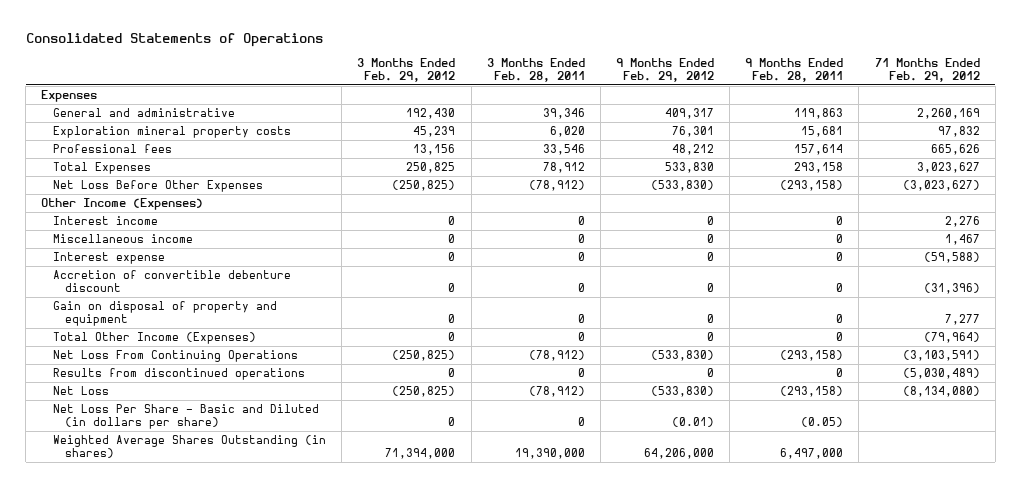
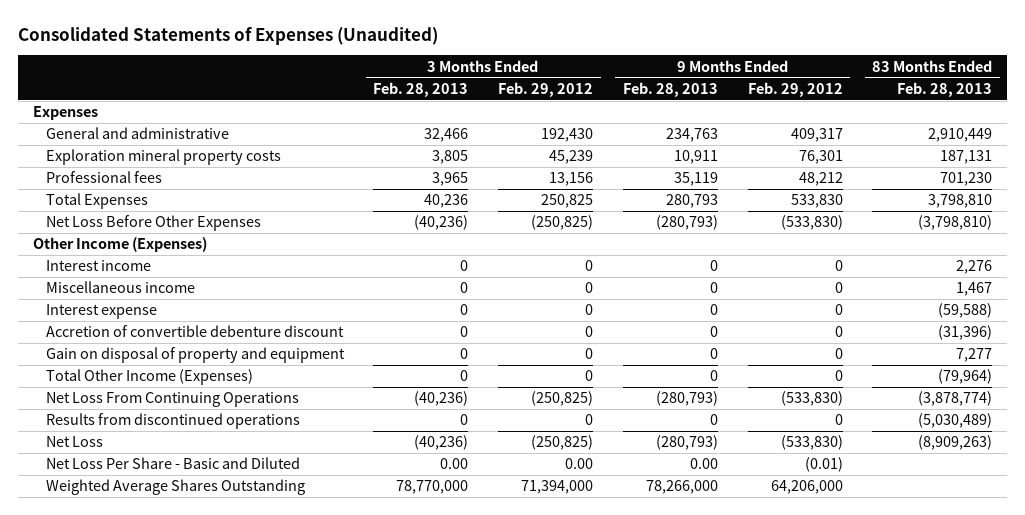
- Consolidated Statements of Operations
+ Consolidated Statements of Expenses (Unaudited)
- | 3 Months Ended Feb. 29, 2012 | 3 Months Ended Feb. 28, 2011 | 9 Months Ended Feb. 29, 2012 | 9 Months Ended Feb. 28, 2011 | 71 Months Ended Feb. 29, 2012
+ | 3 Months Ended Feb. 28, 2013 | 3 Months Ended Feb. 29, 2012 | 9 Months Ended Feb. 28, 2013 | 9 Months Ended Feb. 29, 2012 | 83 Months Ended Feb. 28, 2013
- Net Loss Per Share - Basic and Diluted (in dollars per share) | 0 | 0 | (0.01) | (0.05) |
- Weighted Average Shares Outstanding (in shares) | 71,394,000 | 19,390,000 | 64,206,000 | 6,497,000 |
+ Net Loss Per Share - Basic and Diluted | 0.00 | 0.00 | 0.00 | (0.01) |
+ Weighted Average Shares Outstanding | 78,770,000 | 71,394,000 | 78,266,000 | 64,206,000 |

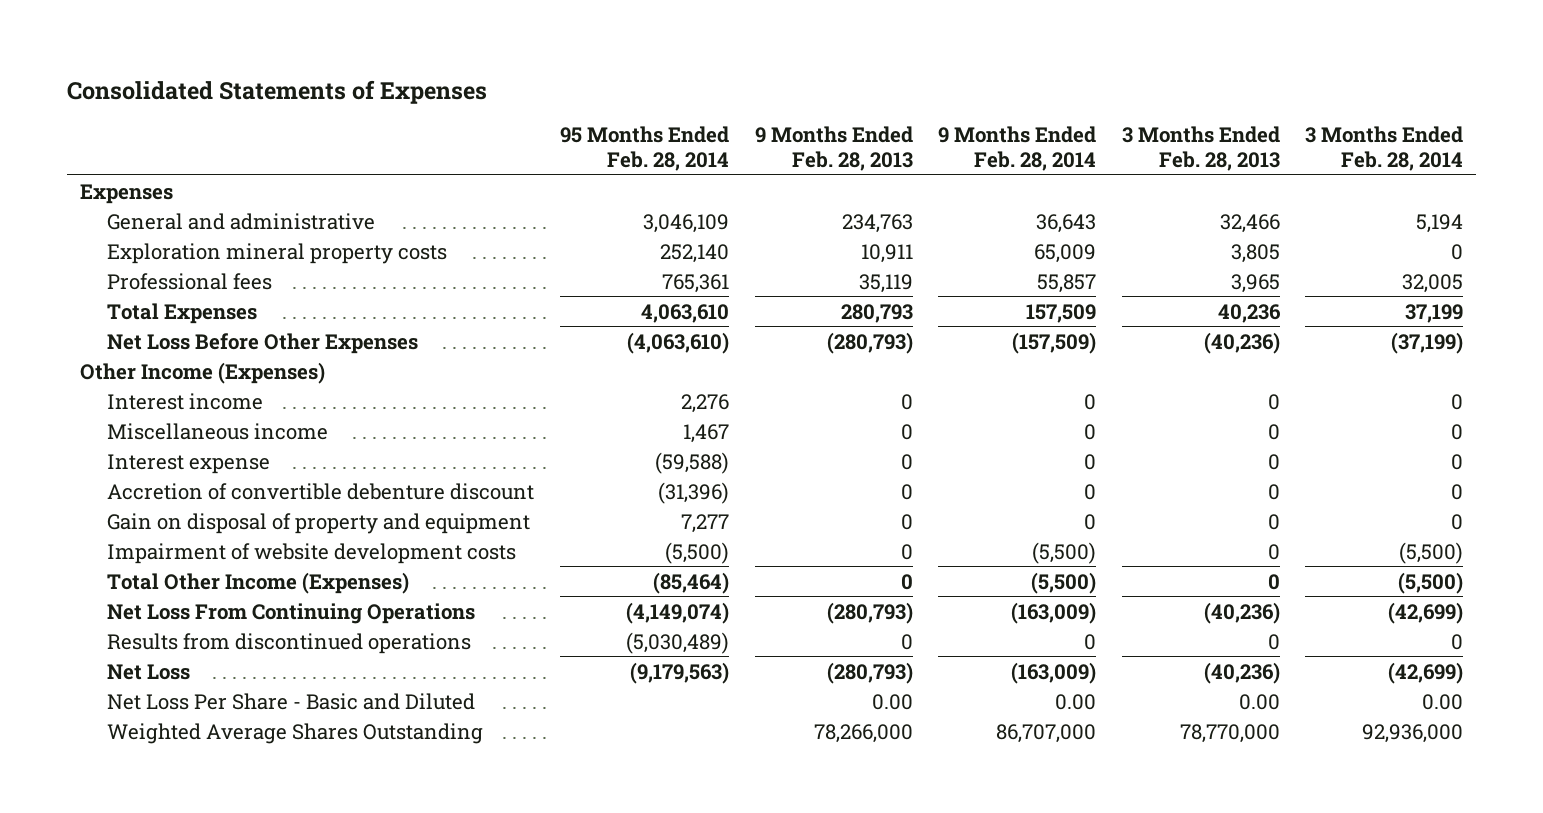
- Consolidated Statements of Expenses (Unaudited)
+ Consolidated Statements of Expenses
- | 3 Months Ended Feb. 28, 2013 | 3 Months Ended Feb. 29, 2012 | 9 Months Ended Feb. 28, 2013 | 9 Months Ended Feb. 29, 2012 | 83 Months Ended Feb. 28, 2013
+ | 95 Months Ended Feb. 28, 2014 | 9 Months Ended Feb. 28, 2013 | 9 Months Ended Feb. 28, 2014 | 3 Months Ended Feb. 28, 2013 | 3 Months Ended Feb. 28, 2014
+ Impairment of website development costs | (5,500) | 0 | (5,500) | 0 | (5,500)

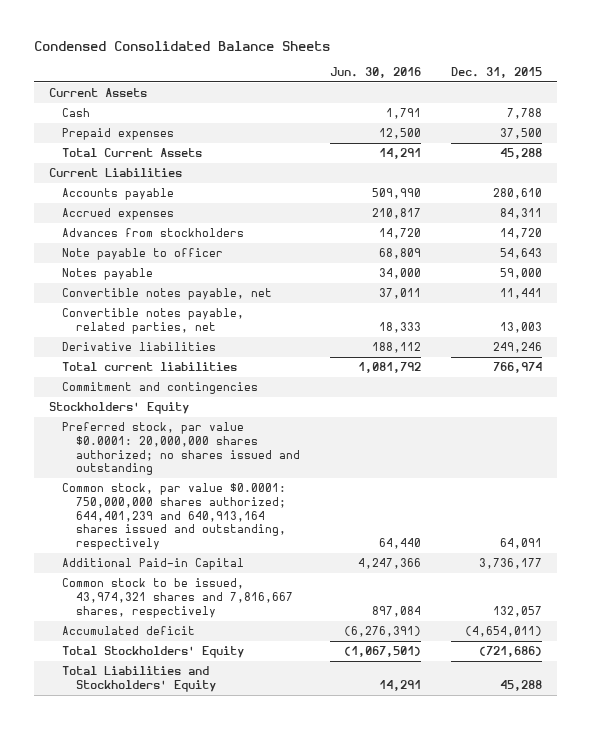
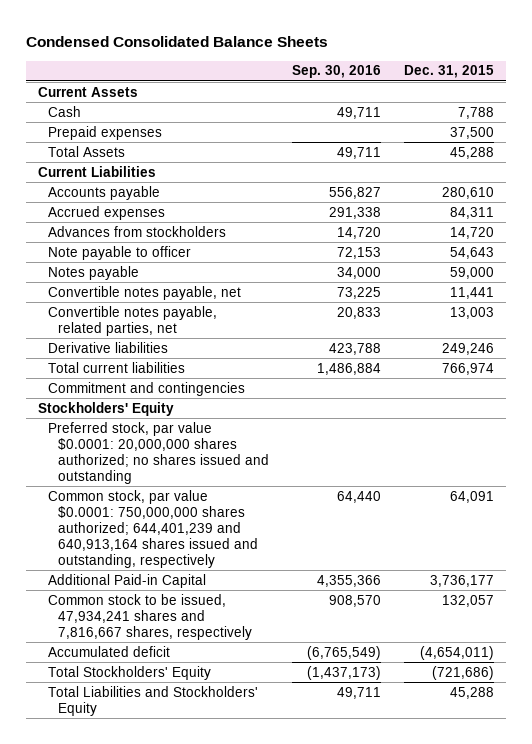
- | Jun. 30, 2016 | Dec. 31, 2015
+ | Sep. 30, 2016 | Dec. 31, 2015
- Total Current Assets | 14,291 | 45,288
+ Total Assets | 49,711 | 45,288
- Common stock to be issued, 43,974,321 shares and 7,816,667 shares, respectively | 897,084 | 132,057
+ Common stock to be issued, 47,934,241 shares and 7,816,667 shares, respectively | 908,570 | 132,057

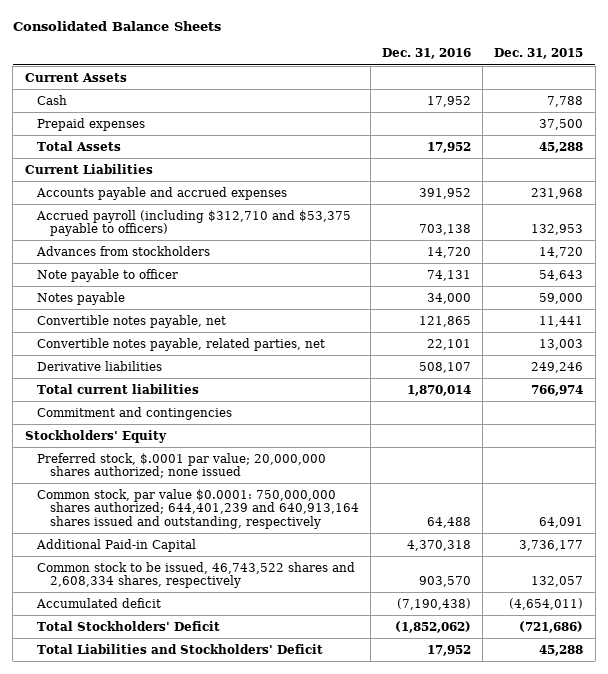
- Condensed Consolidated Balance Sheets
+ Consolidated Balance Sheets
- | Sep. 30, 2016 | Dec. 31, 2015
+ | Dec. 31, 2016 | Dec. 31, 2015
- Accounts payable | 556,827 | 280,610
- Accrued expenses | 291,338 | 84,311
+ Accounts payable and accrued expenses | 391,952 | 231,968
+ Accrued payroll (including $312,710 and $53,375 payable to officers) | 703,138 | 132,953
- Preferred stock, par value $0.0001: 20,000,000 shares authorized; no shares issued and outstanding
+ Preferred stock, $.0001 par value; 20,000,000 shares authorized; none issued
- Common stock to be issued, 47,934,241 shares and 7,816,667 shares, respectively | 908,570 | 132,057
+ Common stock to be issued, 46,743,522 shares and 2,608,334 shares, respectively | 903,570 | 132,057
- Total Stockholders' Equity | (1,437,173) | (721,686)
- Total Liabilities and Stockholders' Equity | 49,711 | 45,288
+ Total Stockholders' Deficit | (1,852,062) | (721,686)
+ Total Liabilities and Stockholders' Deficit | 17,952 | 45,288

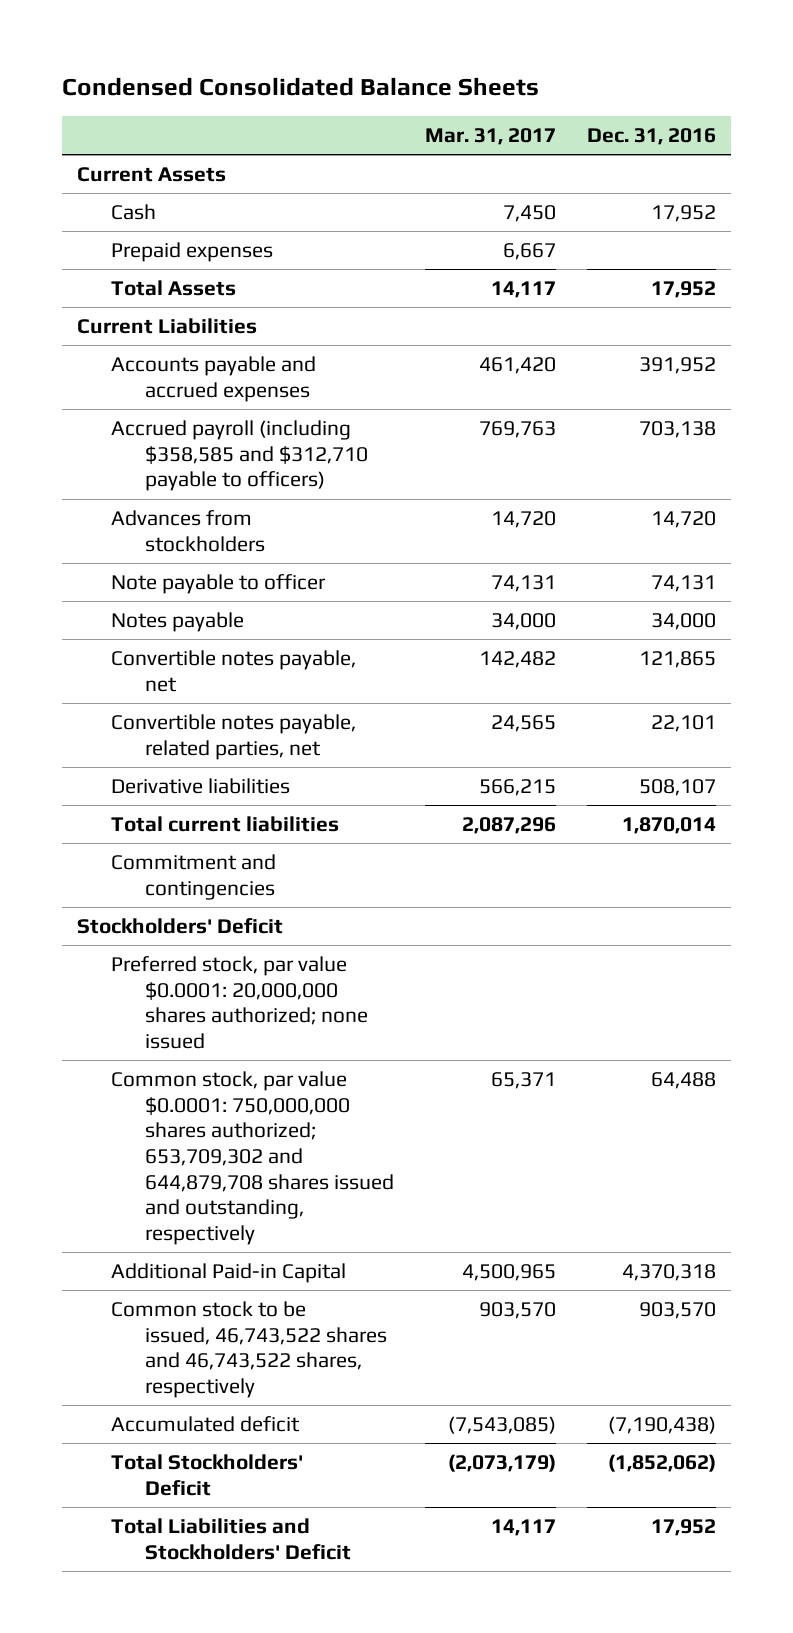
- Consolidated Balance Sheets
+ Condensed Consolidated Balance Sheets
- | Dec. 31, 2016 | Dec. 31, 2015
+ | Mar. 31, 2017 | Dec. 31, 2016
- Accrued payroll (including $312,710 and $53,375 payable to officers) | 703,138 | 132,953
+ Accrued payroll (including $358,585 and $312,710 payable to officers) | 769,763 | 703,138
- Stockholders' Equity
- Preferred stock, $.0001 par value; 20,000,000 shares authorized; none issued
- Common stock, par value $0.0001: 750,000,000 shares authorized; 644,401,239 and 640,913,164 shares issued and outstanding, respectively | 64,488 | 64,091
+ Stockholders' Deficit
+ Preferred stock, par value $0.0001: 20,000,000 shares authorized; none issued
+ Common stock, par value $0.0001: 750,000,000 shares authorized; 653,709,302 and 644,879,708 shares issued and outstanding, respectively | 65,371 | 64,488
- Common stock to be issued, 46,743,522 shares and 2,608,334 shares, respectively | 903,570 | 132,057
+ Common stock to be issued, 46,743,522 shares and 46,743,522 shares, respectively | 903,570 | 903,570

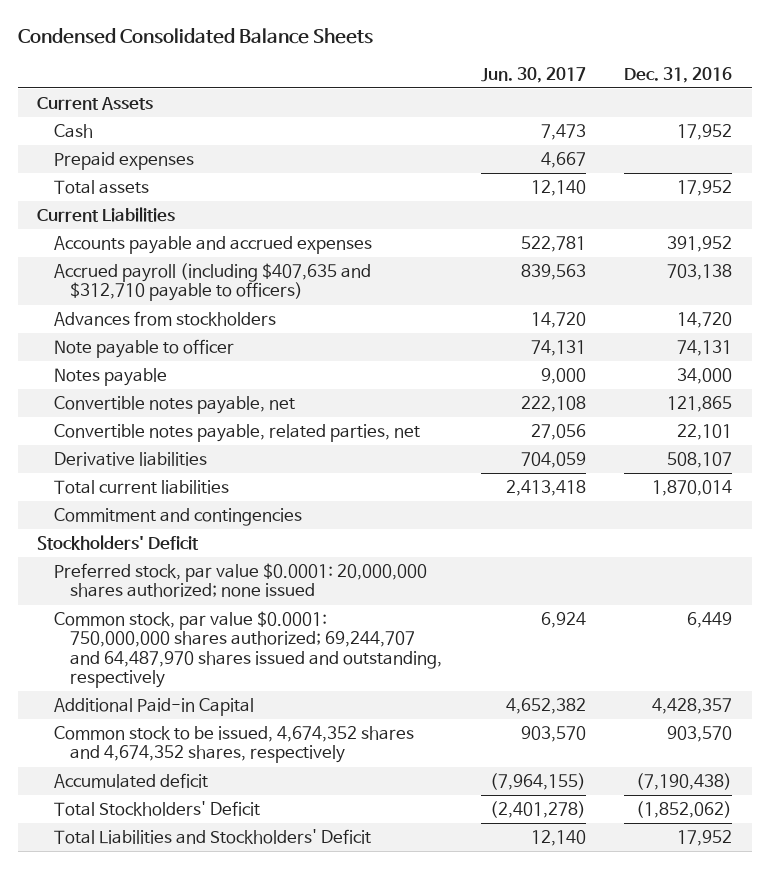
- | Mar. 31, 2017 | Dec. 31, 2016
+ | Jun. 30, 2017 | Dec. 31, 2016
- Total Assets | 14,117 | 17,952
+ Total assets | 12,140 | 17,952
- Accrued payroll (including $358,585 and $312,710 payable to officers) | 769,763 | 703,138
+ Accrued payroll (including $407,635 and $312,710 payable to officers) | 839,563 | 703,138
- Common stock, par value $0.0001: 750,000,000 shares authorized; 653,709,302 and 644,879,708 shares issued and outstanding, respectively | 65,371 | 64,488
- Additional Paid-in Capital | 4,500,965 | 4,370,318
- Common stock to be issued, 46,743,522 shares and 46,743,522 shares, respectively | 903,570 | 903,570
+ Common stock, par value $0.0001: 750,000,000 shares authorized; 69,244,707 and 64,487,970 shares issued and outstanding, respectively | 6,924 | 6,449
+ Additional Paid-in Capital | 4,652,382 | 4,428,357
+ Common stock to be issued, 4,674,352 shares and 4,674,352 shares, respectively | 903,570 | 903,570

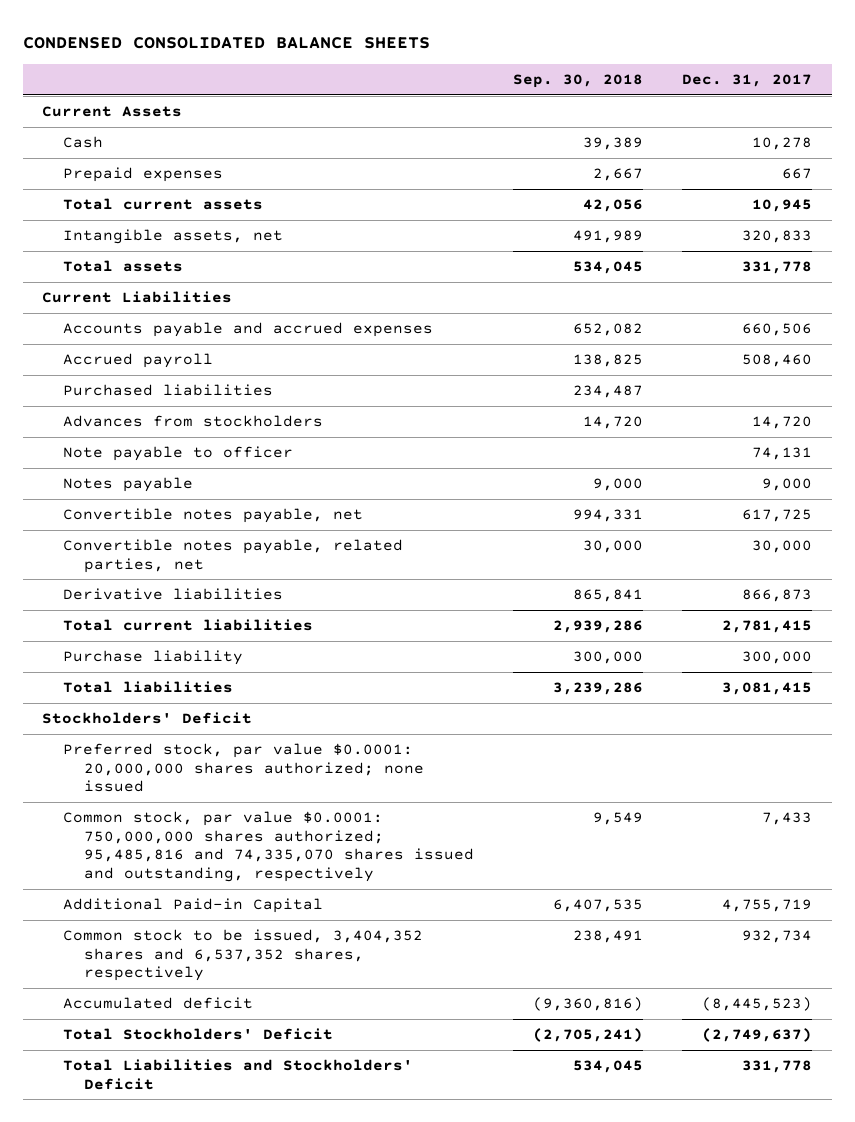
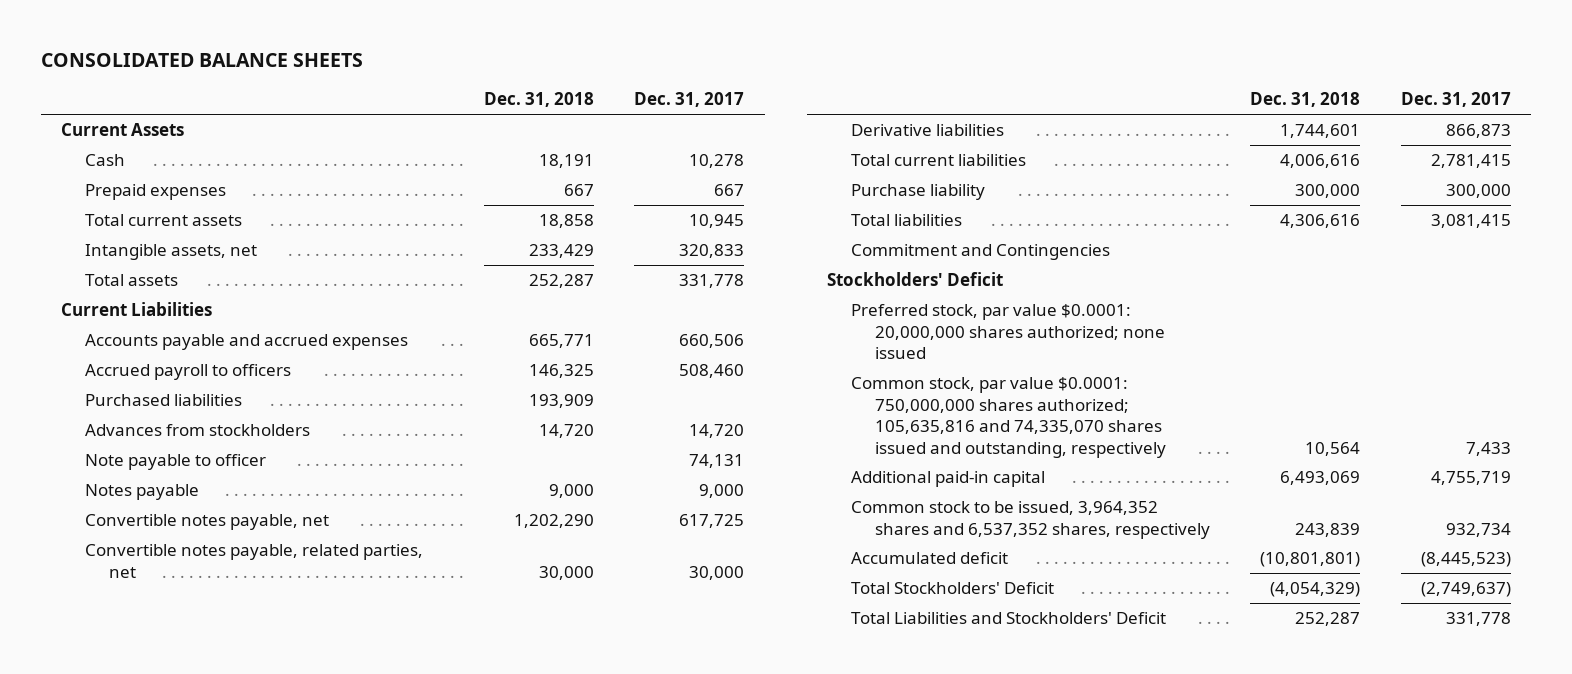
- CONDENSED CONSOLIDATED BALANCE SHEETS
+ CONSOLIDATED BALANCE SHEETS
- | Sep. 30, 2018 | Dec. 31, 2017
+ | Dec. 31, 2018 | Dec. 31, 2017
- Accrued payroll | 138,825 | 508,460
+ Accrued payroll to officers | 146,325 | 508,460
+ Commitment and Contingencies
- Common stock, par value $0.0001: 750,000,000 shares authorized; 95,485,816 and 74,335,070 shares issued and outstanding, respectively | 9,549 | 7,433
- Additional Paid-in Capital | 6,407,535 | 4,755,719
- Common stock to be issued, 3,404,352 shares and 6,537,352 shares, respectively | 238,491 | 932,734
+ Common stock, par value $0.0001: 750,000,000 shares authorized; 105,635,816 and 74,335,070 shares issued and outstanding, respectively | 10,564 | 7,433
+ Additional paid-in capital | 6,493,069 | 4,755,719
+ Common stock to be issued, 3,964,352 shares and 6,537,352 shares, respectively | 243,839 | 932,734

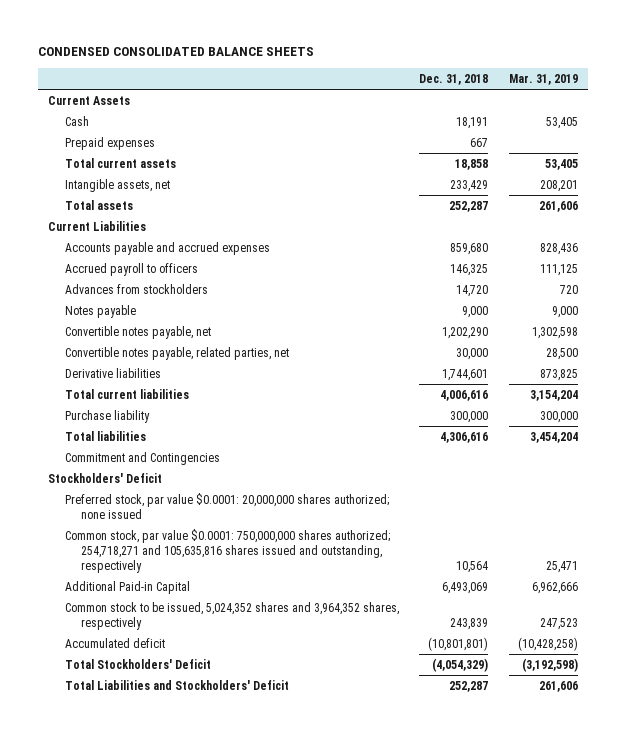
- CONSOLIDATED BALANCE SHEETS
+ CONDENSED CONSOLIDATED BALANCE SHEETS
- | Dec. 31, 2018 | Dec. 31, 2017
+ | Dec. 31, 2018 | Mar. 31, 2019
- Accounts payable and accrued expenses | 665,771 | 660,506
+ Accounts payable and accrued expenses | 859,680 | 828,436
- Purchased liabilities | 193,909 |
- Note payable to officer | | 74,131
- Common stock, par value $0.0001: 750,000,000 shares authorized; 105,635,816 and 74,335,070 shares issued and outstanding, respectively | 10,564 | 7,433
- Additional paid-in capital | 6,493,069 | 4,755,719
- Common stock to be issued, 3,964,352 shares and 6,537,352 shares, respectively | 243,839 | 932,734
+ Common stock, par value $0.0001: 750,000,000 shares authorized; 254,718,271 and 105,635,816 shares issued and outstanding, respectively | 10,564 | 25,471
+ Additional Paid-in Capital | 6,493,069 | 6,962,666
+ Common stock to be issued, 5,024,352 shares and 3,964,352 shares, respectively | 243,839 | 247,523

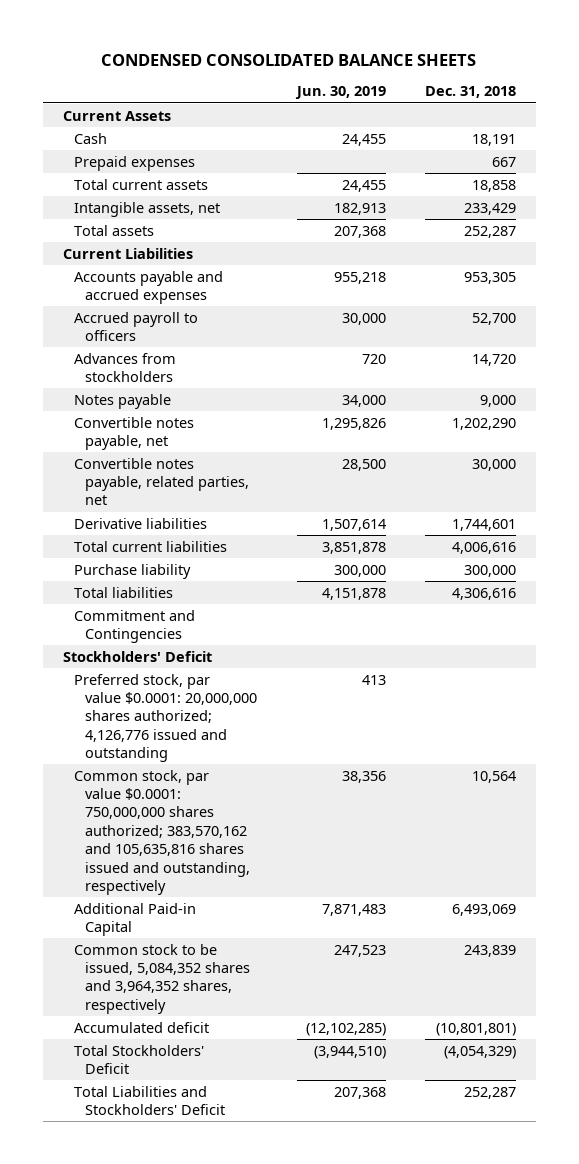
- | Dec. 31, 2018 | Mar. 31, 2019
+ | Jun. 30, 2019 | Dec. 31, 2018
- Accounts payable and accrued expenses | 859,680 | 828,436
- Accrued payroll to officers | 146,325 | 111,125
+ Accounts payable and accrued expenses | 955,218 | 953,305
+ Accrued payroll to officers | 30,000 | 52,700
- Preferred stock, par value $0.0001: 20,000,000 shares authorized; none issued
- Common stock, par value $0.0001: 750,000,000 shares authorized; 254,718,271 and 105,635,816 shares issued and outstanding, respectively | 10,564 | 25,471
+ Preferred stock, par value $0.0001: 20,000,000 shares authorized; 4,126,776 issued and outstanding | 413 |
+ Common stock, par value $0.0001: 750,000,000 shares authorized; 383,570,162 and 105,635,816 shares issued and outstanding, respectively | 38,356 | 10,564
- Common stock to be issued, 5,024,352 shares and 3,964,352 shares, respectively | 243,839 | 247,523
+ Common stock to be issued, 5,084,352 shares and 3,964,352 shares, respectively | 247,523 | 243,839

